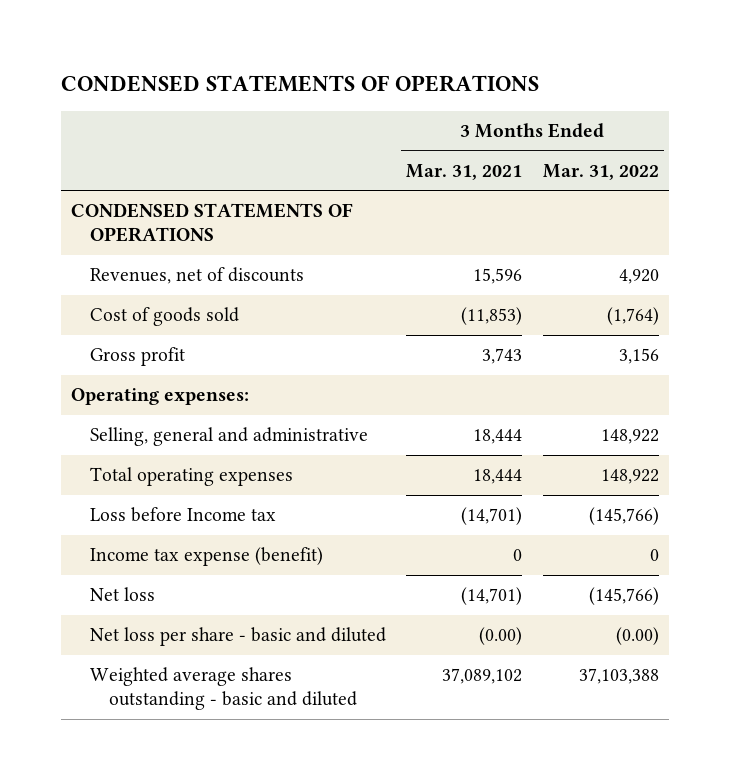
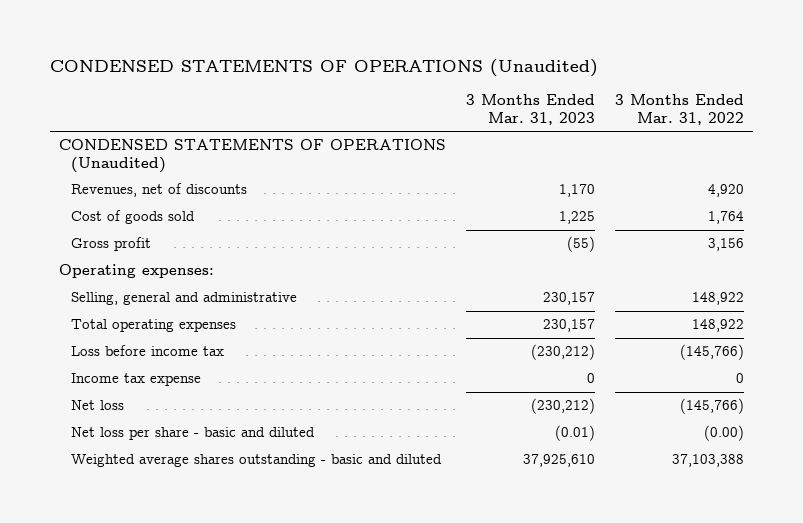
- CONDENSED STATEMENTS OF OPERATIONS
+ CONDENSED STATEMENTS OF OPERATIONS (Unaudited)
- | 3 Months Ended Mar. 31, 2021 | 3 Months Ended Mar. 31, 2022
+ | 3 Months Ended Mar. 31, 2023 | 3 Months Ended Mar. 31, 2022
- CONDENSED STATEMENTS OF OPERATIONS
+ CONDENSED STATEMENTS OF OPERATIONS (Unaudited)
- Cost of goods sold | (11,853) | (1,764)
+ Cost of goods sold | 1,225 | 1,764
- Loss before Income tax | (14,701) | (145,766)
- Income tax expense (benefit) | 0 | 0
+ Loss before income tax | (230,212) | (145,766)
+ Income tax expense | 0 | 0

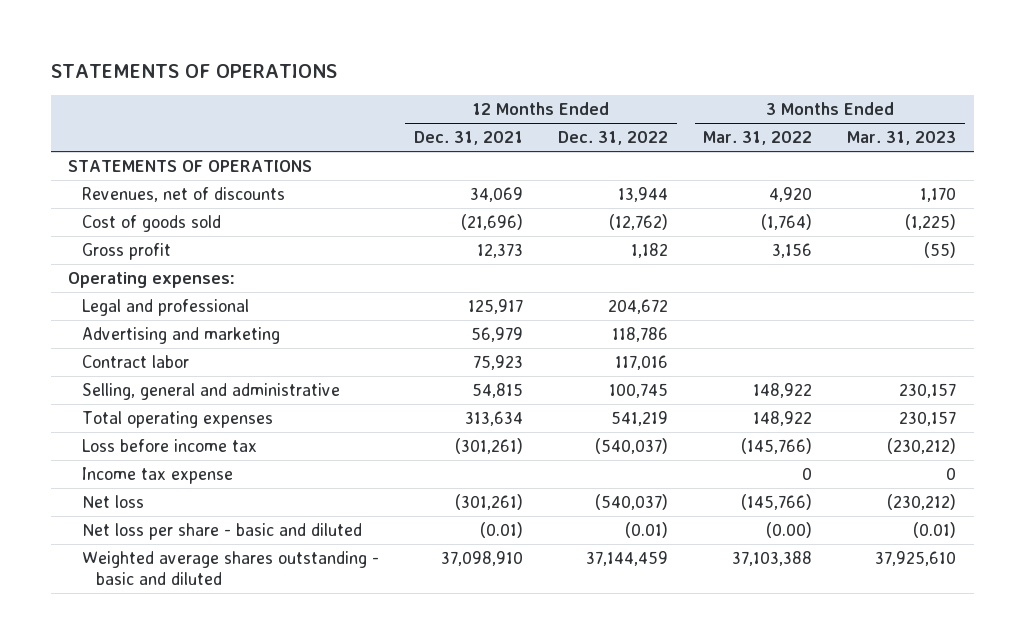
- CONDENSED STATEMENTS OF OPERATIONS (Unaudited)
+ STATEMENTS OF OPERATIONS
- | 3 Months Ended Mar. 31, 2023 | 3 Months Ended Mar. 31, 2022
+ | 12 Months Ended Dec. 31, 2021 | 12 Months Ended Dec. 31, 2022 | 3 Months Ended Mar. 31, 2022 | 3 Months Ended Mar. 31, 2023
- CONDENSED STATEMENTS OF OPERATIONS (Unaudited)
+ STATEMENTS OF OPERATIONS
- Cost of goods sold | 1,225 | 1,764
+ Cost of goods sold | (21,696) | (12,762) | (1,764) | (1,225)
+ Legal and professional | 125,917 | 204,672 | |
+ Advertising and marketing | 56,979 | 118,786 | |
+ Contract labor | 75,923 | 117,016 | |

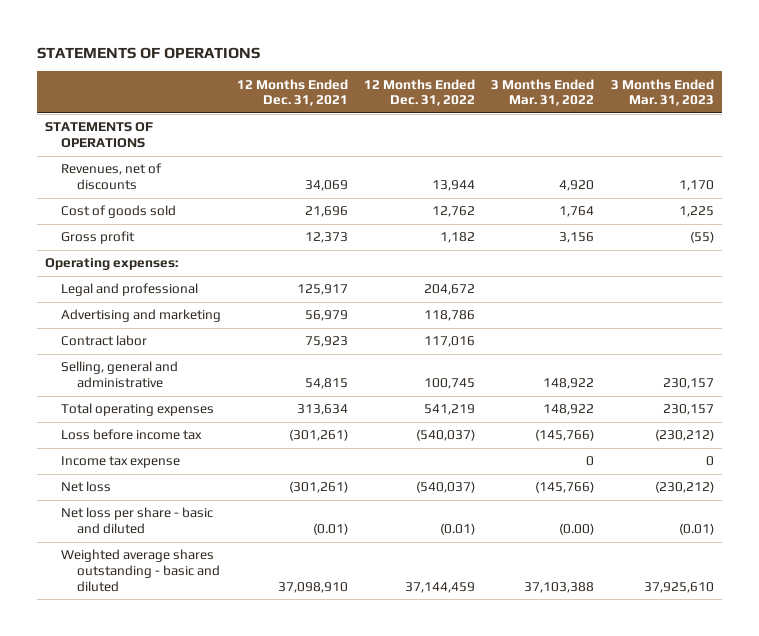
- Cost of goods sold | (21,696) | (12,762) | (1,764) | (1,225)
+ Cost of goods sold | 21,696 | 12,762 | 1,764 | 1,225

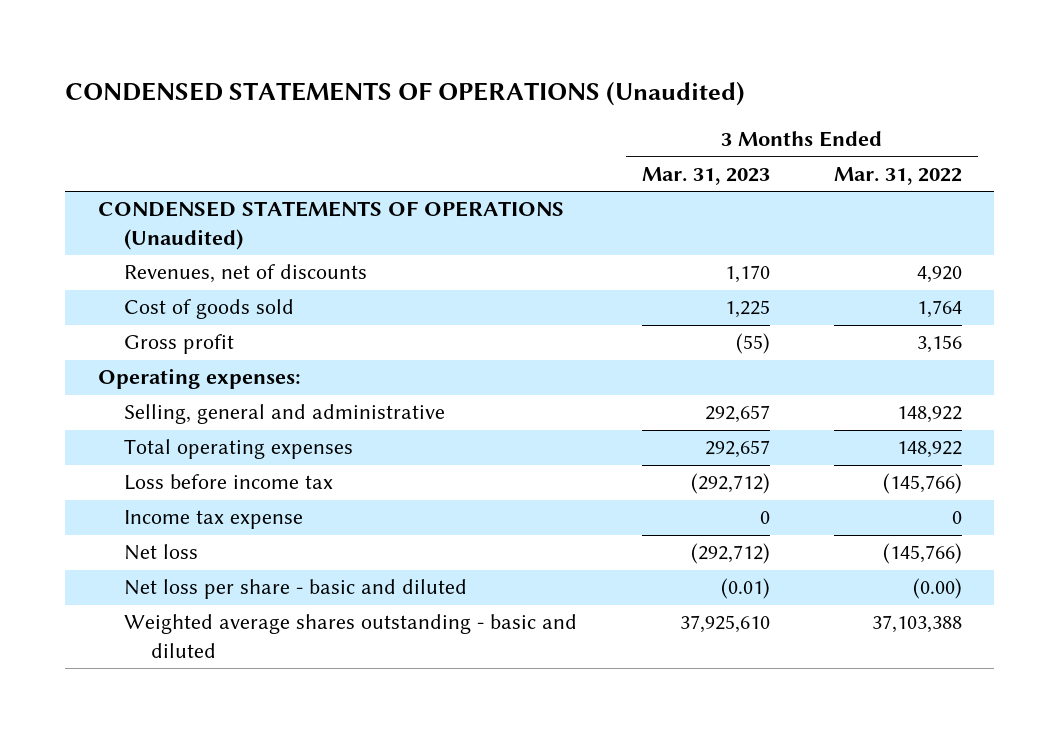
- STATEMENTS OF OPERATIONS
+ CONDENSED STATEMENTS OF OPERATIONS (Unaudited)
- | 12 Months Ended Dec. 31, 2021 | 12 Months Ended Dec. 31, 2022 | 3 Months Ended Mar. 31, 2022 | 3 Months Ended Mar. 31, 2023
+ | 3 Months Ended Mar. 31, 2023 | 3 Months Ended Mar. 31, 2022
- STATEMENTS OF OPERATIONS
+ CONDENSED STATEMENTS OF OPERATIONS (Unaudited)
- Legal and professional | 125,917 | 204,672 | |
- Advertising and marketing | 56,979 | 118,786 | |
- Contract labor | 75,923 | 117,016 | |
- Selling, general and administrative | 54,815 | 100,745 | 148,922 | 230,157
- Total operating expenses | 313,634 | 541,219 | 148,922 | 230,157
- Loss before income tax | (301,261) | (540,037) | (145,766) | (230,212)
+ Selling, general and administrative | 292,657 | 148,922
+ Total operating expenses | 292,657 | 148,922
+ Loss before income tax | (292,712) | (145,766)
- Net loss | (301,261) | (540,037) | (145,766) | (230,212)
+ Net loss | (292,712) | (145,766)

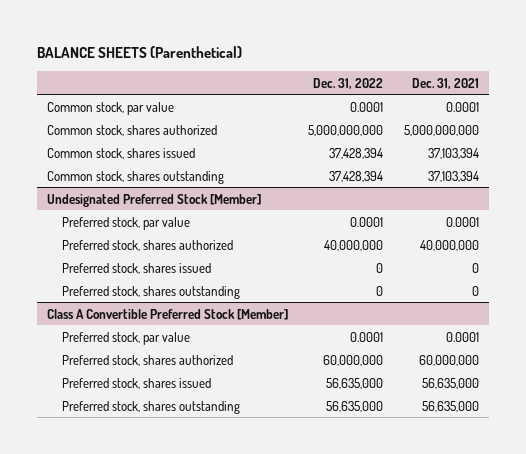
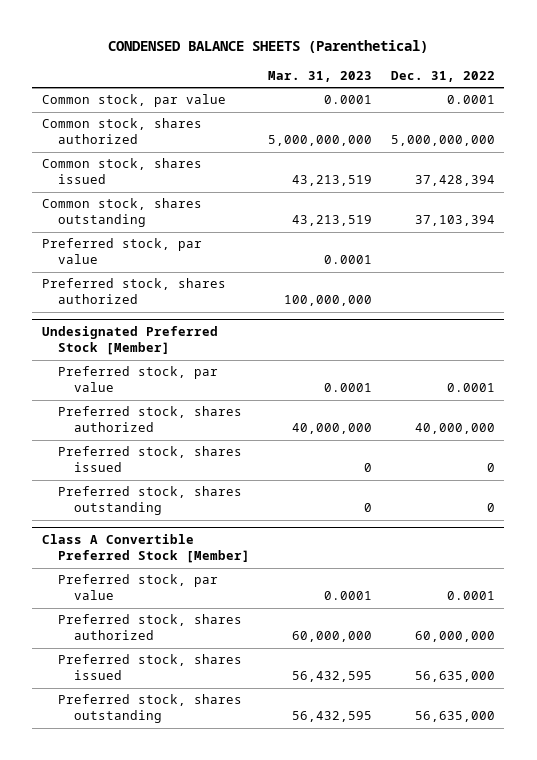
- BALANCE SHEETS (Parenthetical)
+ CONDENSED BALANCE SHEETS (Parenthetical)
- | Dec. 31, 2022 | Dec. 31, 2021
+ | Mar. 31, 2023 | Dec. 31, 2022
- Common stock, shares outstanding | 37,428,394 | 37,103,394
+ Common stock, shares outstanding | 43,213,519 | 37,103,394
+ Preferred stock, par value | 0.0001 |
+ Preferred stock, shares authorized | 100,000,000 |

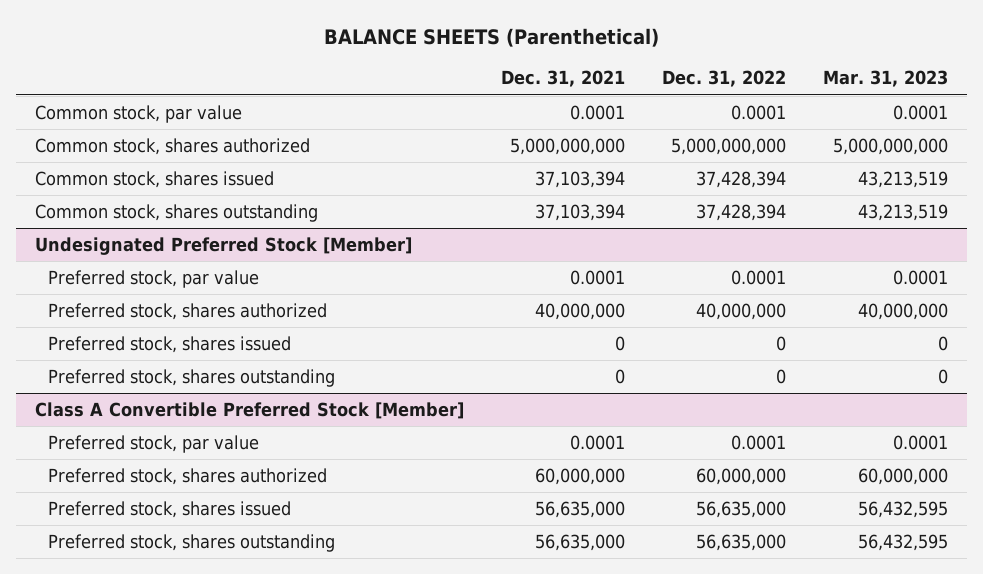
- CONDENSED BALANCE SHEETS (Parenthetical)
+ BALANCE SHEETS (Parenthetical)
- | Mar. 31, 2023 | Dec. 31, 2022
+ | Dec. 31, 2021 | Dec. 31, 2022 | Mar. 31, 2023
- Common stock, shares outstanding | 43,213,519 | 37,103,394
- Preferred stock, par value | 0.0001 |
- Preferred stock, shares authorized | 100,000,000 |
+ Common stock, shares outstanding | 37,103,394 | 37,428,394 | 43,213,519

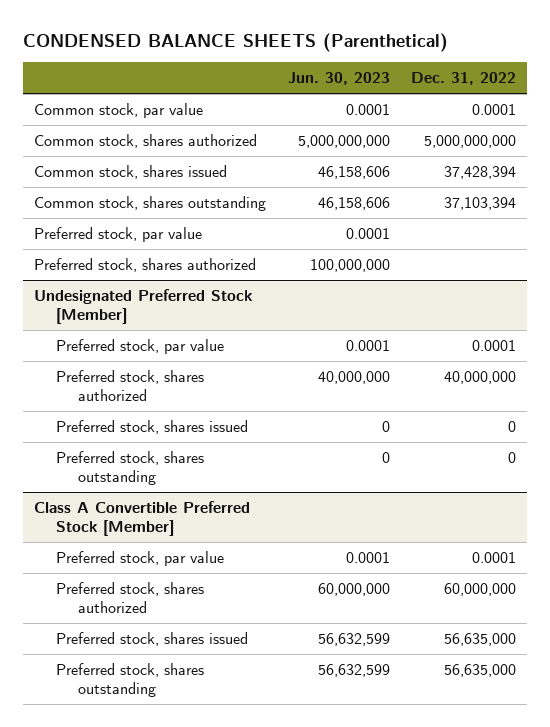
- BALANCE SHEETS (Parenthetical)
+ CONDENSED BALANCE SHEETS (Parenthetical)
- | Dec. 31, 2021 | Dec. 31, 2022 | Mar. 31, 2023
+ | Jun. 30, 2023 | Dec. 31, 2022
- Common stock, shares outstanding | 37,103,394 | 37,428,394 | 43,213,519
+ Common stock, shares outstanding | 46,158,606 | 37,103,394
+ Preferred stock, par value | 0.0001 |
+ Preferred stock, shares authorized | 100,000,000 |

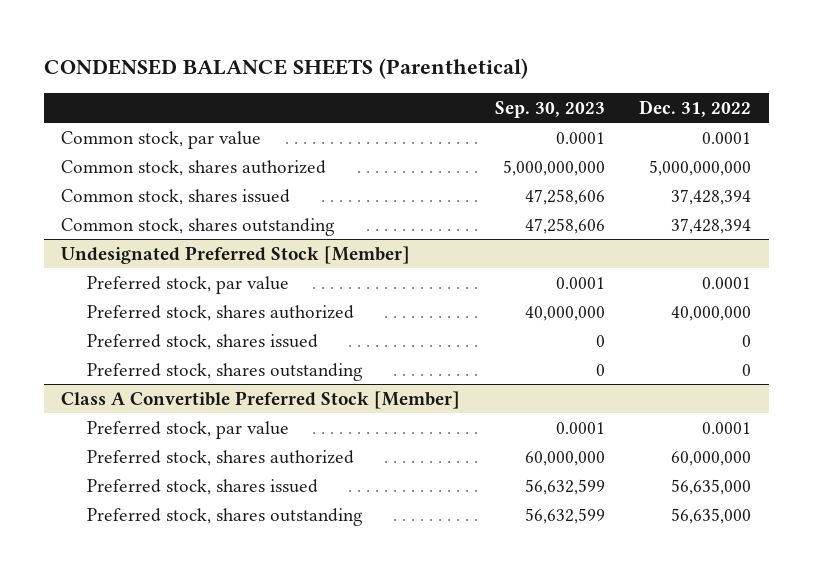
- | Jun. 30, 2023 | Dec. 31, 2022
+ | Sep. 30, 2023 | Dec. 31, 2022
- Common stock, shares outstanding | 46,158,606 | 37,103,394
- Preferred stock, par value | 0.0001 |
- Preferred stock, shares authorized | 100,000,000 |
+ Common stock, shares outstanding | 47,258,606 | 37,428,394

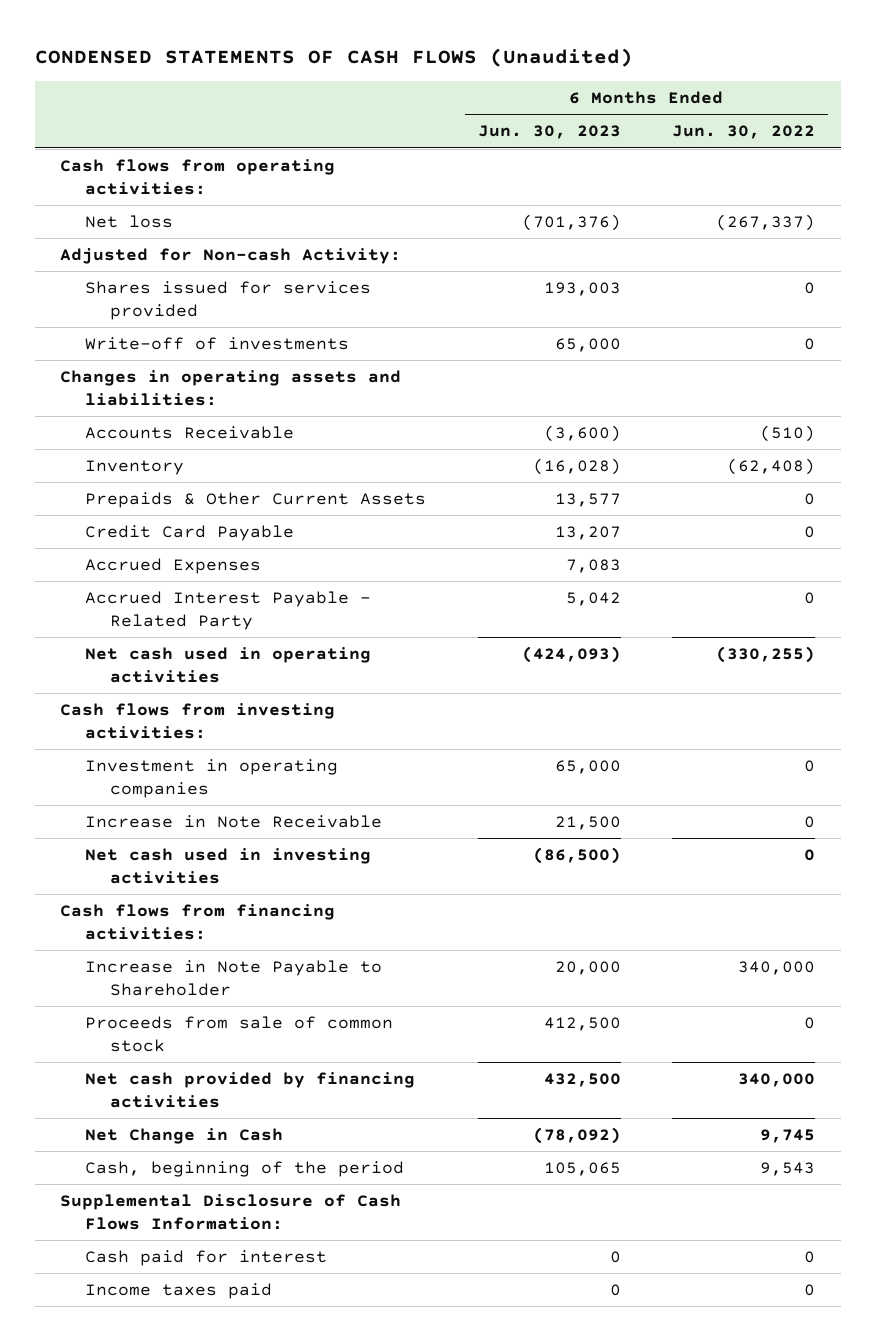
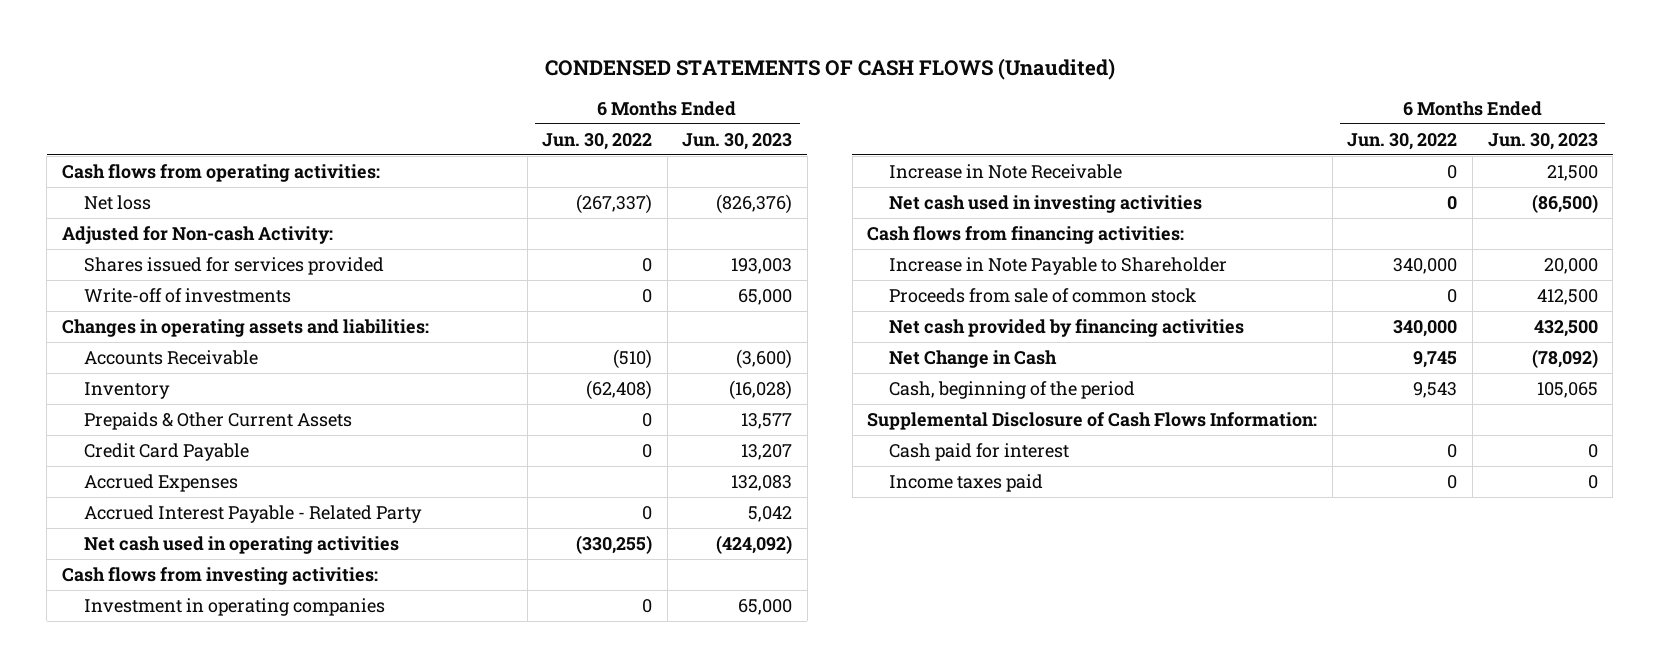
- | 6 Months Ended Jun. 30, 2023 | 6 Months Ended Jun. 30, 2022
+ | 6 Months Ended Jun. 30, 2022 | 6 Months Ended Jun. 30, 2023
- Net loss | (701,376) | (267,337)
+ Net loss | (267,337) | (826,376)
- Accrued Expenses | 7,083 |
+ Accrued Expenses | | 132,083
- Net cash used in operating activities | (424,093) | (330,255)
+ Net cash used in operating activities | (330,255) | (424,092)

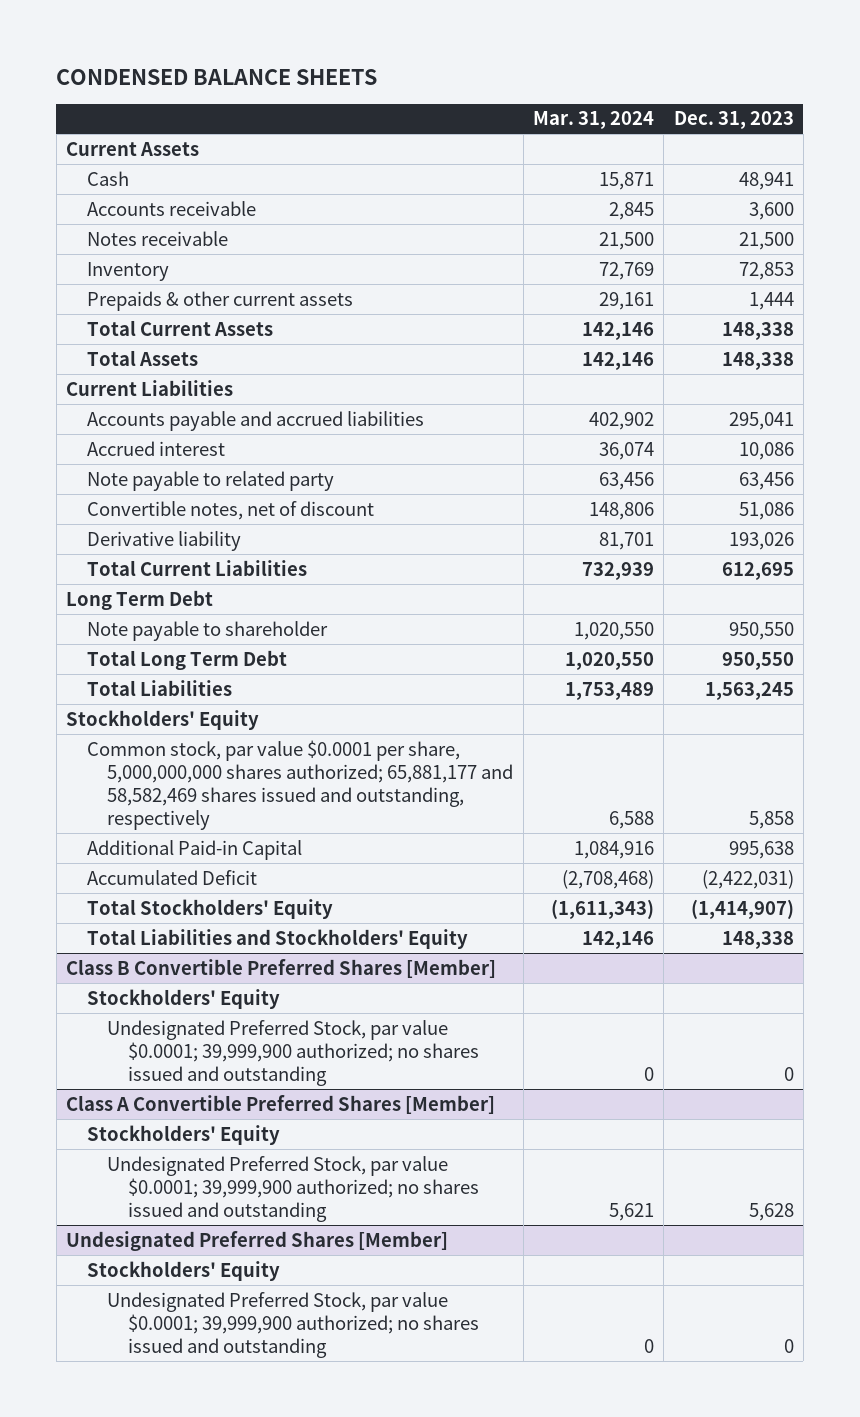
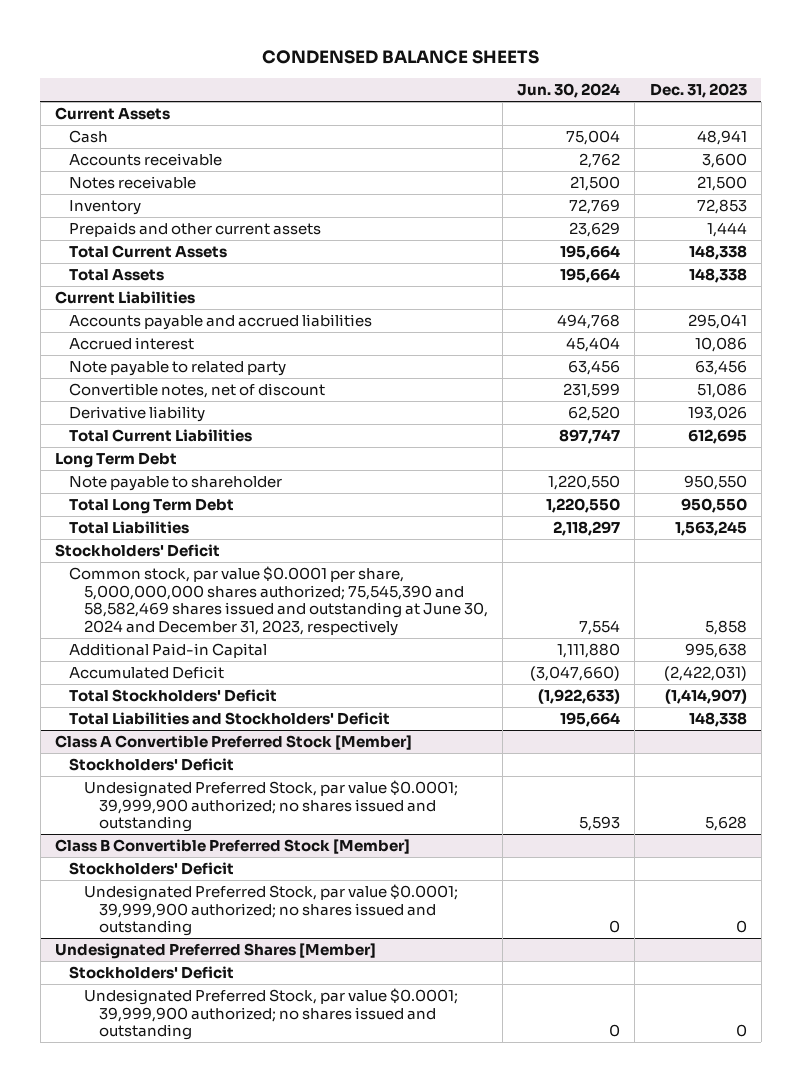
- | Mar. 31, 2024 | Dec. 31, 2023
+ | Jun. 30, 2024 | Dec. 31, 2023
- Prepaids & other current assets | 29,161 | 1,444
+ Prepaids and other current assets | 23,629 | 1,444
- Stockholders' Equity
- Common stock, par value $0.0001 per share, 5,000,000,000 shares authorized; 65,881,177 and 58,582,469 shares issued and outstanding, respectively | 6,588 | 5,858
+ Stockholders' Deficit
+ Common stock, par value $0.0001 per share, 5,000,000,000 shares authorized; 75,545,390 and 58,582,469 shares issued and outstanding at June 30, 2024 and December 31, 2023, respectively | 7,554 | 5,858
- Total Stockholders' Equity | (1,611,343) | (1,414,907)
- Total Liabilities and Stockholders' Equity | 142,146 | 148,338
- Class B Convertible Preferred Shares [Member]
- Stockholders' Equity
- Undesignated Preferred Stock, par value $0.0001; 39,999,900 authorized; no shares issued and outstanding | 0 | 0
- Class A Convertible Preferred Shares [Member]
- Stockholders' Equity
+ Total Stockholders' Deficit | (1,922,633) | (1,414,907)
+ Total Liabilities and Stockholders' Deficit | 195,664 | 148,338
+ Class A Convertible Preferred Stock [Member]
+ Stockholders' Deficit
+ Class B Convertible Preferred Stock [Member]
+ Stockholders' Deficit
+ Undesignated Preferred Stock, par value $0.0001; 39,999,900 authorized; no shares issued and outstanding | 0 | 0
@ Undesignated Preferred Shares [Member]
- Stockholders' Equity
+ Stockholders' Deficit

